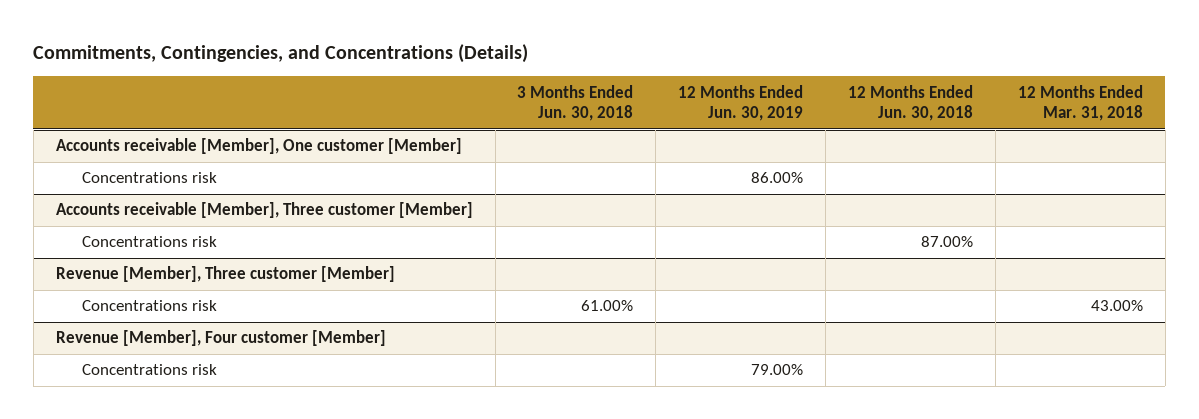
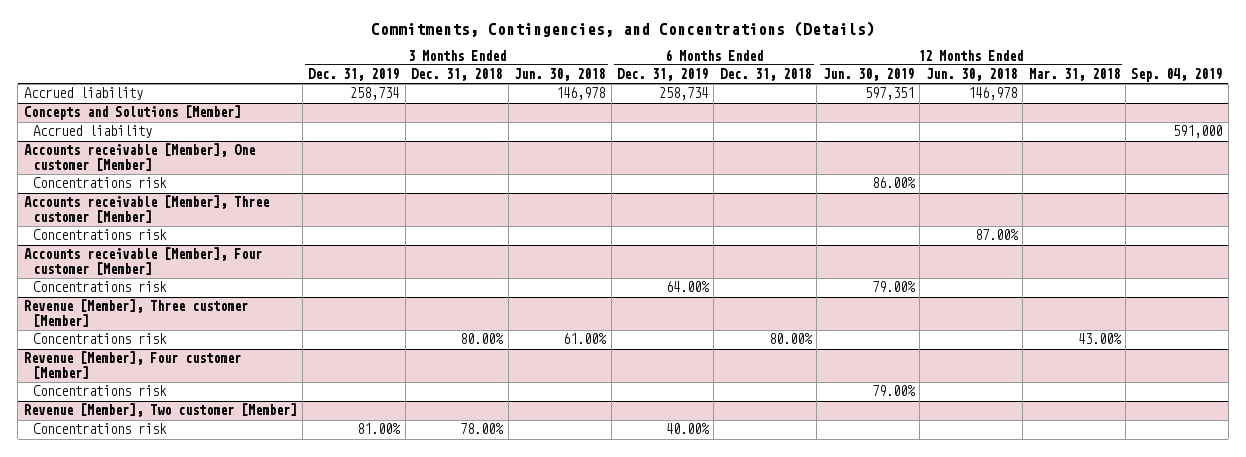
- | 3 Months Ended Jun. 30, 2018 | 12 Months Ended Jun. 30, 2019 | 12 Months Ended Jun. 30, 2018 | 12 Months Ended Mar. 31, 2018
+ | 3 Months Ended Dec. 31, 2019 | 3 Months Ended Dec. 31, 2018 | 3 Months Ended Jun. 30, 2018 | 6 Months Ended Dec. 31, 2019 | 6 Months Ended Dec. 31, 2018 | 12 Months Ended Jun. 30, 2019 | 12 Months Ended Jun. 30, 2018 | 12 Months Ended Mar. 31, 2018 | Sep. 04, 2019
+ Accrued liability | 258,734 | | 146,978 | 258,734 | | 597,351 | 146,978 | |
+ Concepts and Solutions [Member]
+ Accrued liability | | | | | | | | | 591,000
+ Accounts receivable [Member], Four customer [Member]
+ Concentrations risk | | | | 64.00% | | 79.00% | | |
+ Revenue [Member], Two customer [Member]
+ Concentrations risk | 81.00% | 78.00% | | 40.00% | | | | |

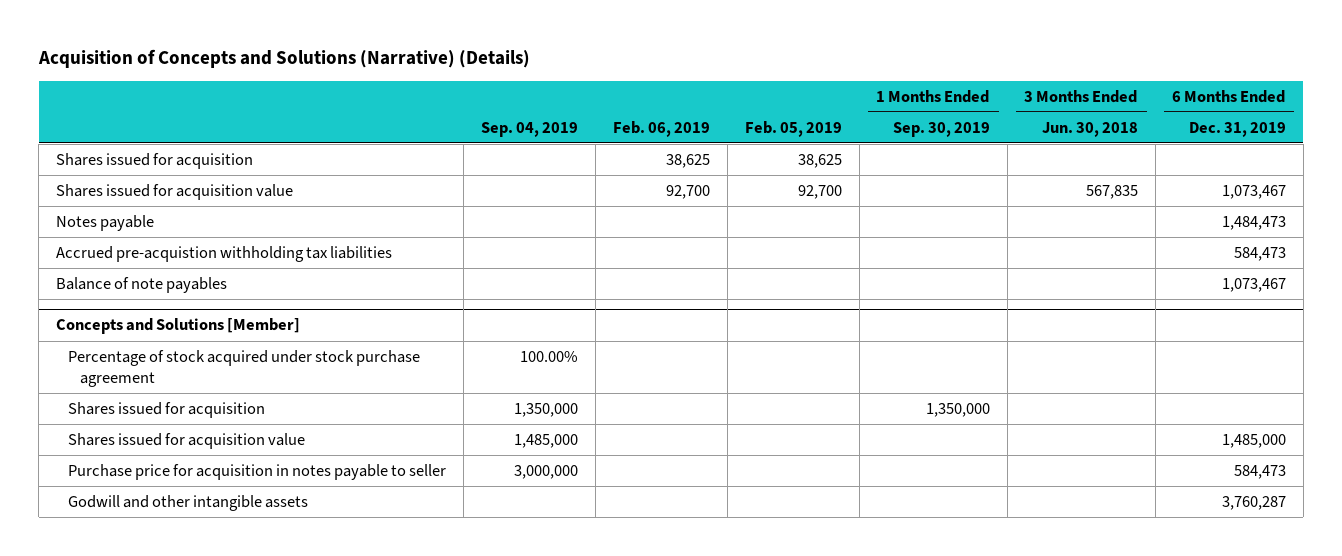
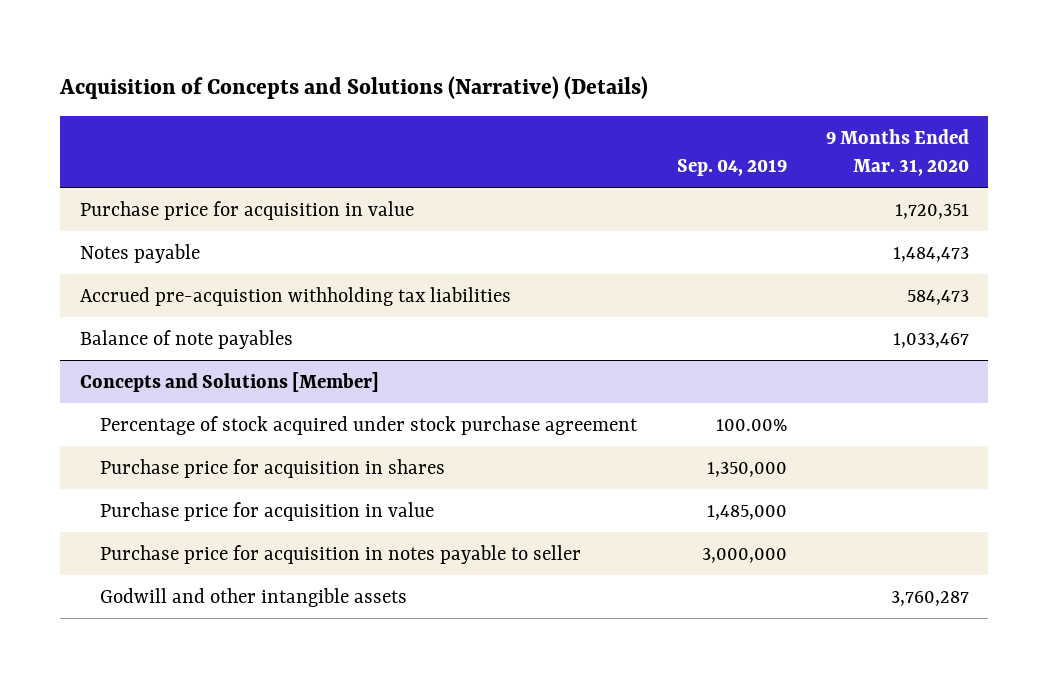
- | Sep. 04, 2019 | Feb. 06, 2019 | Feb. 05, 2019 | 1 Months Ended Sep. 30, 2019 | 3 Months Ended Jun. 30, 2018 | 6 Months Ended Dec. 31, 2019
+ | Sep. 04, 2019 | 9 Months Ended Mar. 31, 2020
- Shares issued for acquisition | | 38,625 | 38,625 | | |
- Shares issued for acquisition value | | 92,700 | 92,700 | | 567,835 | 1,073,467
+ Purchase price for acquisition in value | | 1,720,351
@ Concepts and Solutions [Member]
- Shares issued for acquisition | 1,350,000 | | | 1,350,000 | |
- Shares issued for acquisition value | 1,485,000 | | | | | 1,485,000
+ Purchase price for acquisition in shares | 1,350,000 |
+ Purchase price for acquisition in value | 1,485,000 |

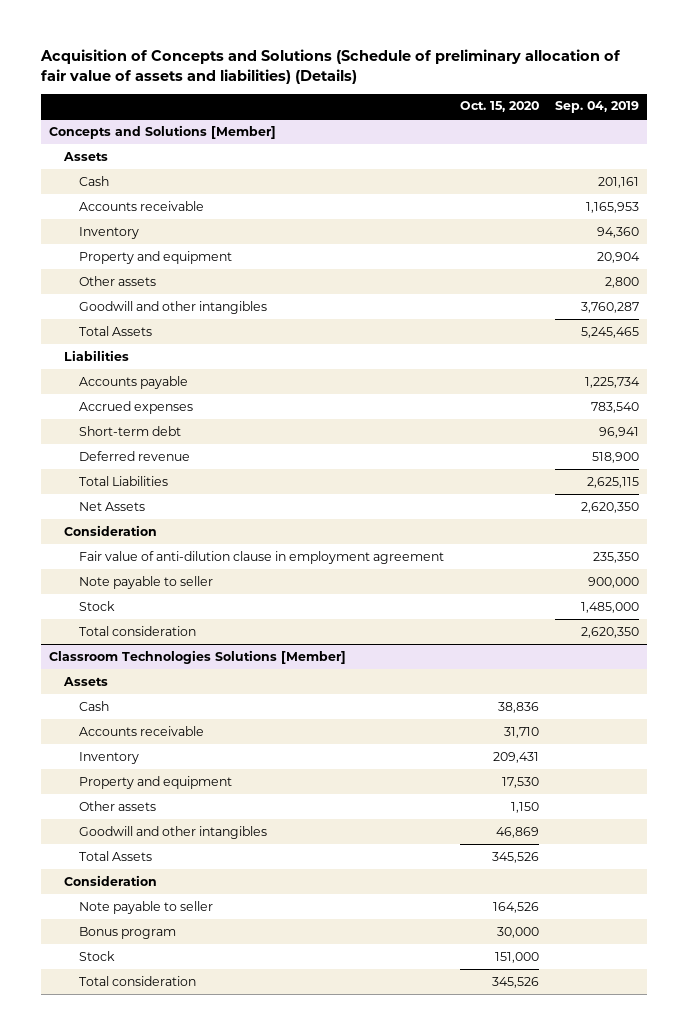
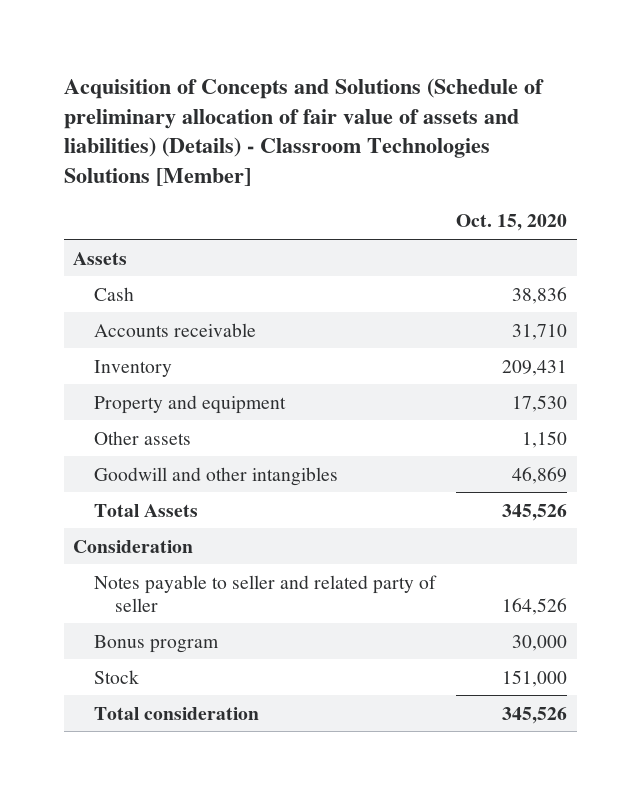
- Acquisition of Concepts and Solutions (Schedule of preliminary allocation of fair value of assets and liabilities) (Details)
+ Acquisition of Concepts and Solutions (Schedule of preliminary allocation of fair value of assets and liabilities) (Details) - Classroom Technologies Solutions [Member]
- | Oct. 15, 2020 | Sep. 04, 2019
+ | Oct. 15, 2020
- Concepts and Solutions [Member]
- Assets
- Cash | | 201,161
- Accounts receivable | | 1,165,953
- Inventory | | 94,360
- Property and equipment | | 20,904
- Other assets | | 2,800
- Goodwill and other intangibles | | 3,760,287
- Total Assets | | 5,245,465
- Liabilities
- Accounts payable | | 1,225,734
- Accrued expenses | | 783,540
- Short-term debt | | 96,941
- Deferred revenue | | 518,900
- Total Liabilities | | 2,625,115
- Net Assets | | 2,620,350
- Consideration
- Fair value of anti-dilution clause in employment agreement | | 235,350
- Note payable to seller | | 900,000
- Stock | | 1,485,000
- Total consideration | | 2,620,350
- Classroom Technologies Solutions [Member]
- Note payable to seller | 164,526 |
+ Notes payable to seller and related party of seller | 164,526

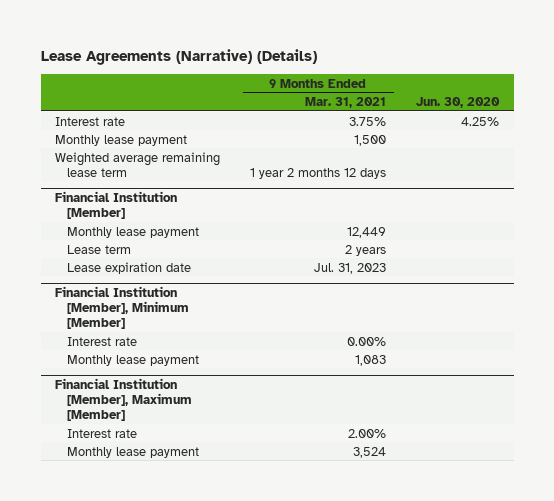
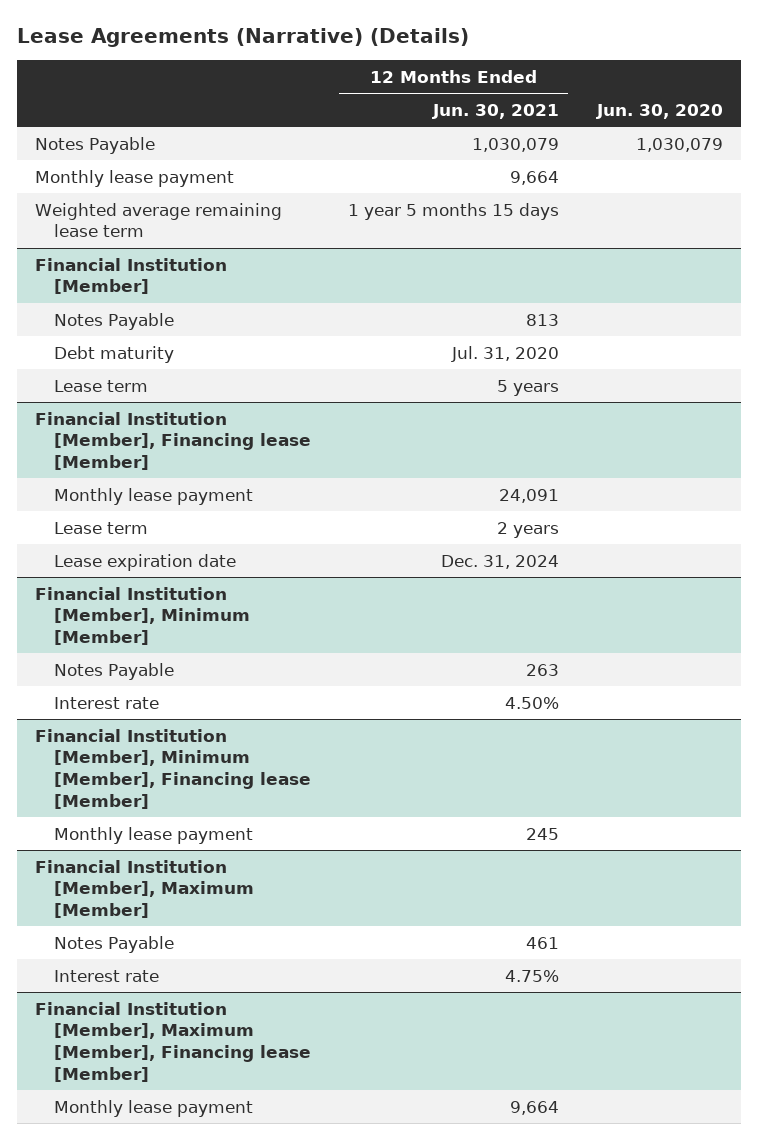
- | 9 Months Ended Mar. 31, 2021 | Jun. 30, 2020
+ | 12 Months Ended Jun. 30, 2021 | Jun. 30, 2020
- Interest rate | 3.75% | 4.25%
+ Notes Payable | 1,030,079 | 1,030,079
@ Financial Institution [Member]
- Monthly lease payment | 12,449 |
+ Notes Payable | 813 |
+ Debt maturity | Jul. 31, 2020 |
- Lease expiration date | Jul. 31, 2023 |
+ Financial Institution [Member], Financing lease [Member]
+ Monthly lease payment | 24,091 |
+ Lease term | 2 years |
+ Lease expiration date | Dec. 31, 2024 |
@ Financial Institution [Member], Minimum [Member]
+ Notes Payable | 263 |
- Monthly lease payment | 1,083 |
+ Financial Institution [Member], Minimum [Member], Financing lease [Member]
+ Monthly lease payment | 245 |
@ Financial Institution [Member], Maximum [Member]
+ Notes Payable | 461 |
- Monthly lease payment | 3,524 |
+ Financial Institution [Member], Maximum [Member], Financing lease [Member]
+ Monthly lease payment | 9,664 |

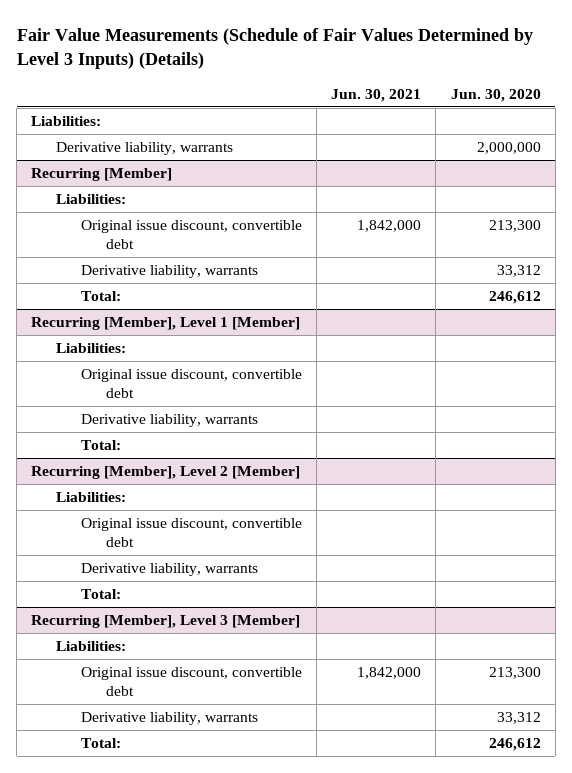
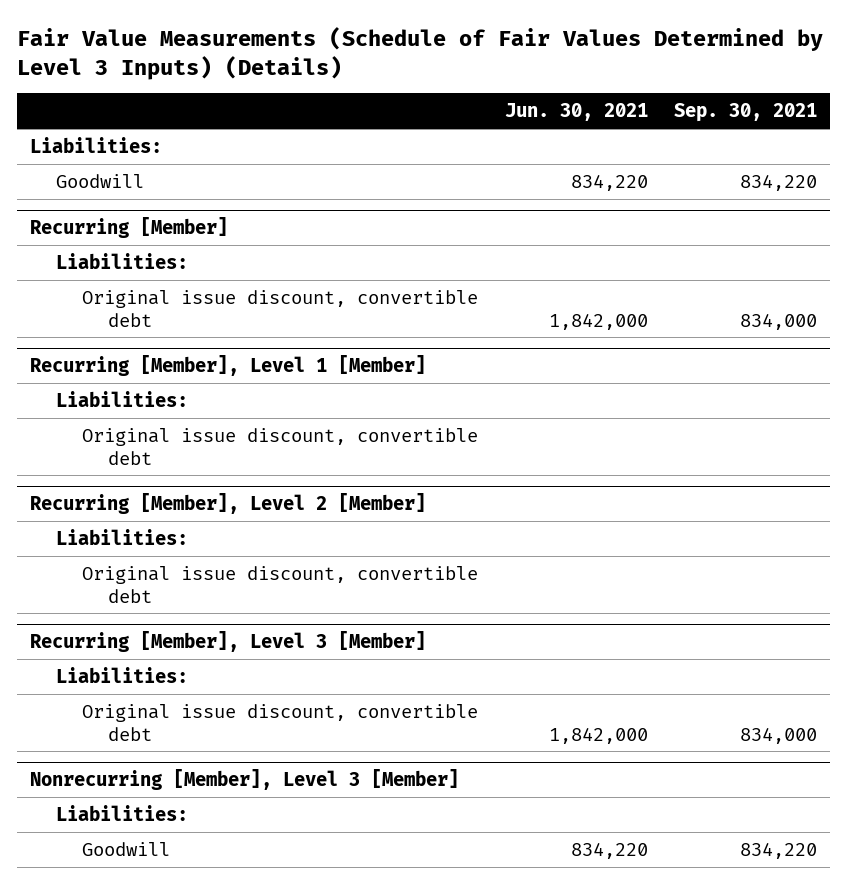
- | Jun. 30, 2021 | Jun. 30, 2020
+ | Jun. 30, 2021 | Sep. 30, 2021
- Derivative liability, warrants | | 2,000,000
+ Goodwill | 834,220 | 834,220
@ Recurring [Member]
- Derivative liability, warrants | | 33,312
- Total: | | 246,612
@ Recurring [Member], Level 1 [Member]
- Derivative liability, warrants
- Total:
@ Recurring [Member], Level 2 [Member]
- Derivative liability, warrants
- Total:
@ Recurring [Member], Level 3 [Member]
- Derivative liability, warrants | | 33,312
- Total: | | 246,612
+ Nonrecurring [Member], Level 3 [Member]
+ Liabilities:
+ Goodwill | 834,220 | 834,220

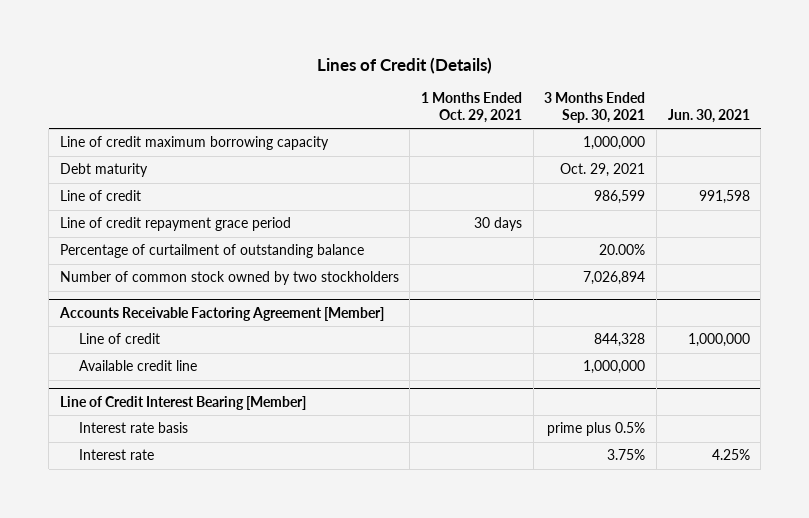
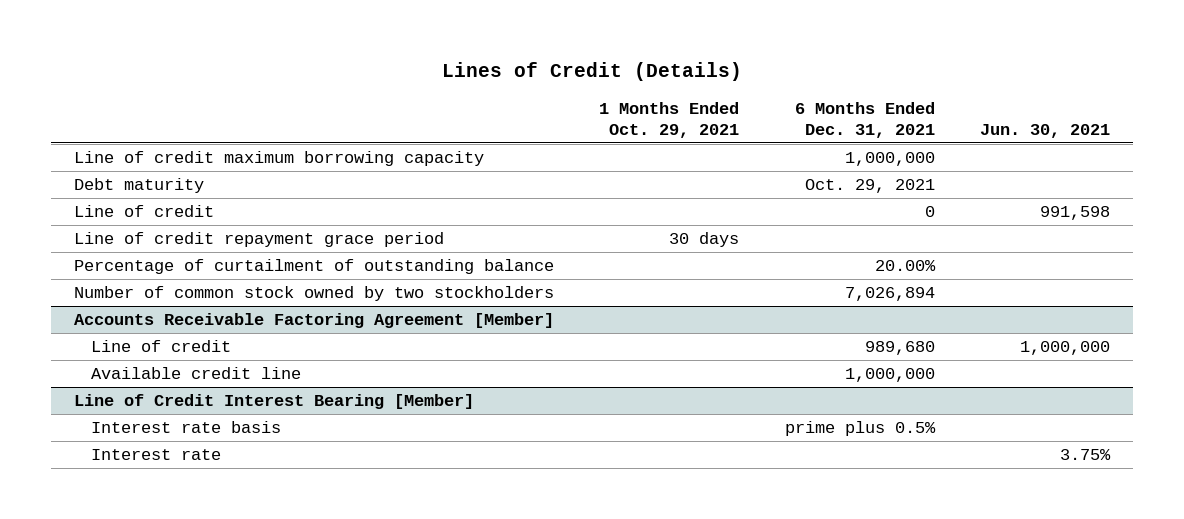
- | 1 Months Ended Oct. 29, 2021 | 3 Months Ended Sep. 30, 2021 | Jun. 30, 2021
+ | 1 Months Ended Oct. 29, 2021 | 6 Months Ended Dec. 31, 2021 | Jun. 30, 2021
@ Line of Credit Interest Bearing [Member]
- Interest rate | | 3.75% | 4.25%
+ Interest rate | | | 3.75%

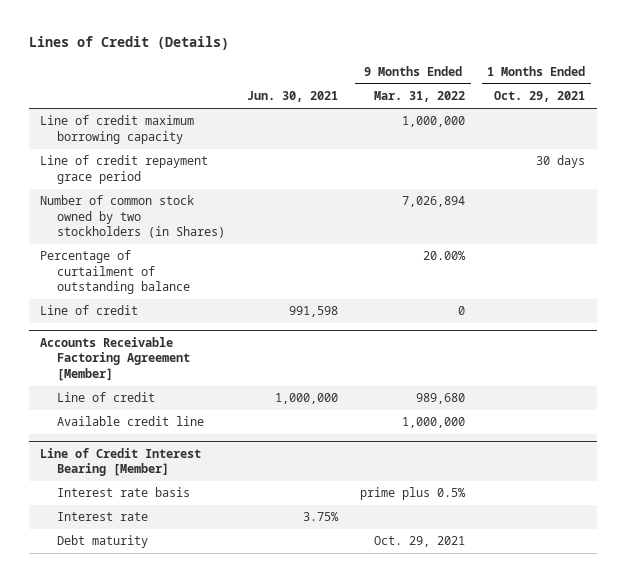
- | 1 Months Ended Oct. 29, 2021 | 6 Months Ended Dec. 31, 2021 | Jun. 30, 2021
+ | Jun. 30, 2021 | 9 Months Ended Mar. 31, 2022 | 1 Months Ended Oct. 29, 2021
- Debt maturity | | Oct. 29, 2021 |
+ Number of common stock owned by two stockholders (in Shares) | | 7,026,894 |
- Number of common stock owned by two stockholders | | 7,026,894 |
moved down: Line of credit | 991,598 | 0 |
@ Line of Credit Interest Bearing [Member]
+ Debt maturity | | Oct. 29, 2021 |

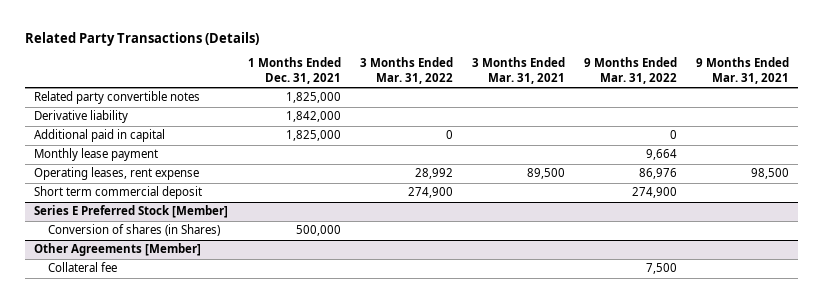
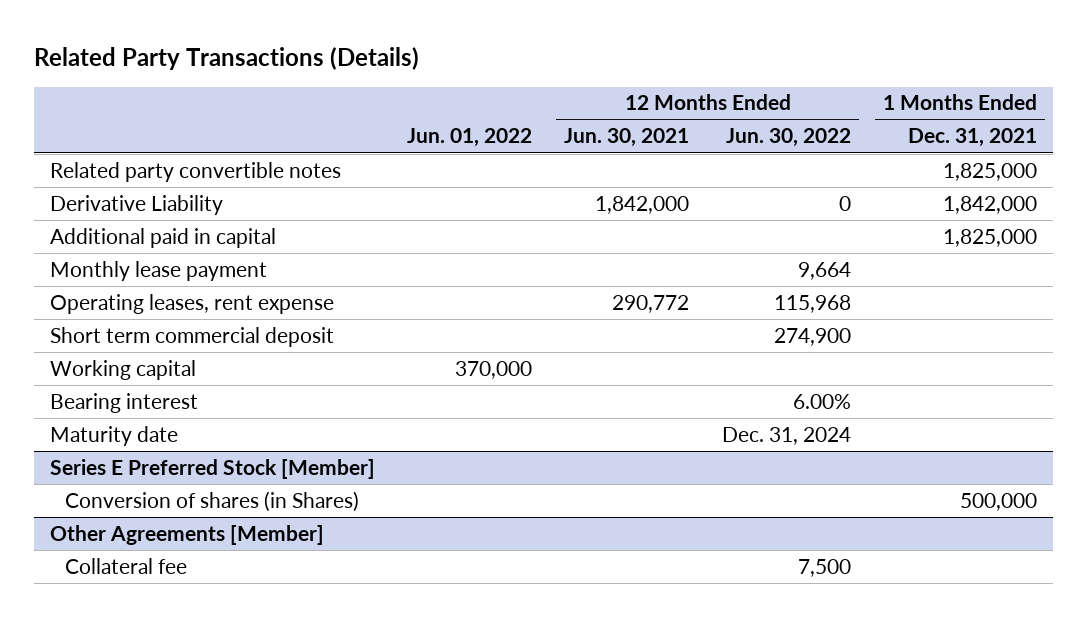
- | 1 Months Ended Dec. 31, 2021 | 3 Months Ended Mar. 31, 2022 | 3 Months Ended Mar. 31, 2021 | 9 Months Ended Mar. 31, 2022 | 9 Months Ended Mar. 31, 2021
+ | Jun. 01, 2022 | 12 Months Ended Jun. 30, 2021 | 12 Months Ended Jun. 30, 2022 | 1 Months Ended Dec. 31, 2021
- Derivative liability | 1,842,000 | | | |
+ Derivative Liability | | 1,842,000 | 0 | 1,842,000
+ Working capital | 370,000 | | |
+ Bearing interest | | | 6.00% |
+ Maturity date | | | Dec. 31, 2024 |

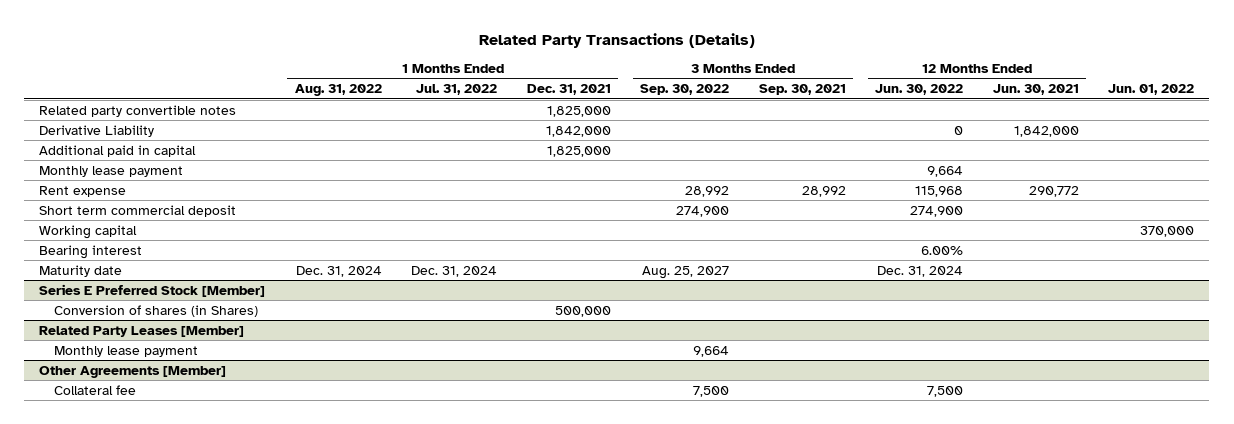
- | Jun. 01, 2022 | 12 Months Ended Jun. 30, 2021 | 12 Months Ended Jun. 30, 2022 | 1 Months Ended Dec. 31, 2021
+ | 1 Months Ended Aug. 31, 2022 | 1 Months Ended Jul. 31, 2022 | 1 Months Ended Dec. 31, 2021 | 3 Months Ended Sep. 30, 2022 | 3 Months Ended Sep. 30, 2021 | 12 Months Ended Jun. 30, 2022 | 12 Months Ended Jun. 30, 2021 | Jun. 01, 2022
- Operating leases, rent expense | | 290,772 | 115,968 |
+ Rent expense | | | | 28,992 | 28,992 | 115,968 | 290,772 |
+ Related Party Leases [Member]
+ Monthly lease payment | | | | 9,664 | | | |

